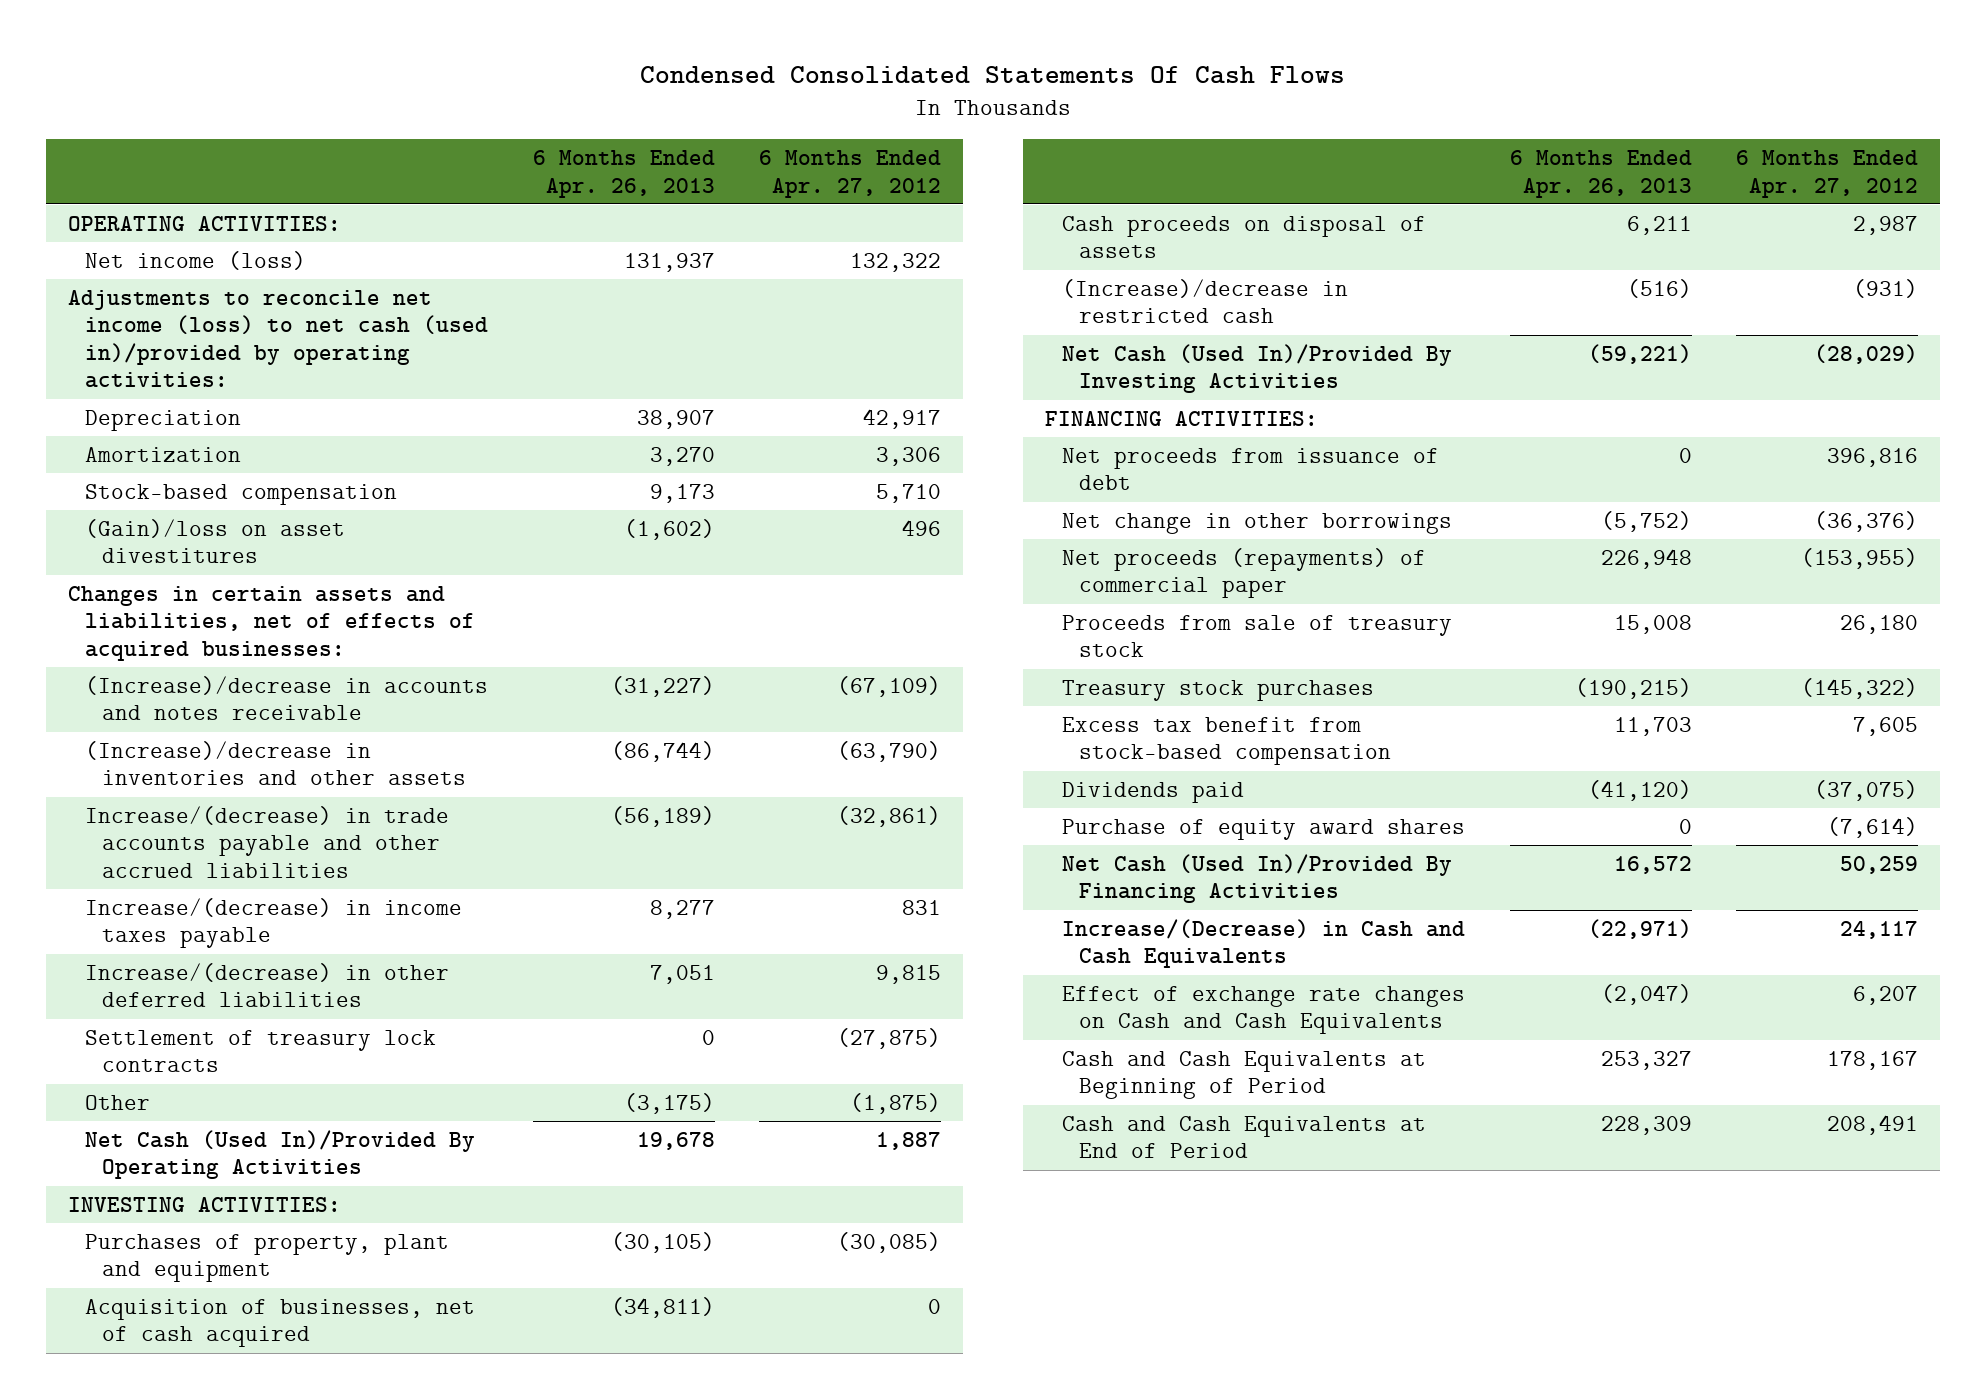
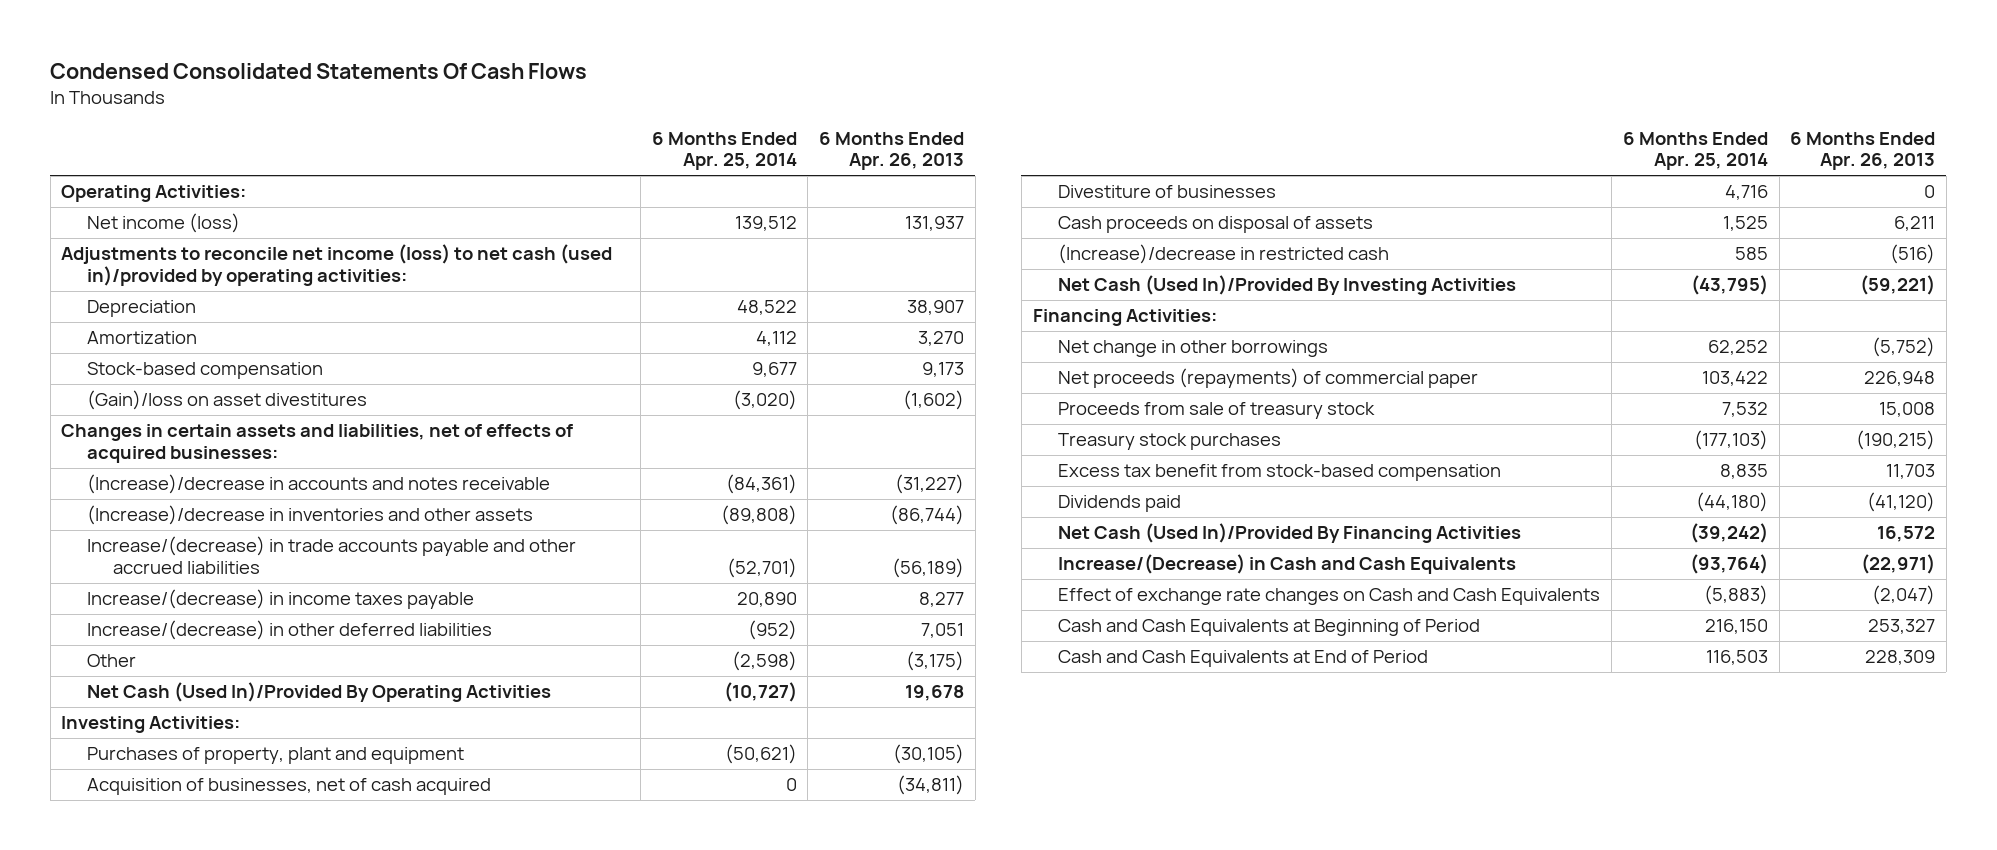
- | 6 Months Ended Apr. 26, 2013 | 6 Months Ended Apr. 27, 2012
+ | 6 Months Ended Apr. 25, 2014 | 6 Months Ended Apr. 26, 2013
- OPERATING ACTIVITIES:
+ Operating Activities:
- Settlement of treasury lock contracts | 0 | (27,875)
- INVESTING ACTIVITIES:
+ Investing Activities:
+ Divestiture of businesses | 4,716 | 0
- FINANCING ACTIVITIES:
- Net proceeds from issuance of debt | 0 | 396,816
+ Financing Activities:
- Purchase of equity award shares | 0 | (7,614)

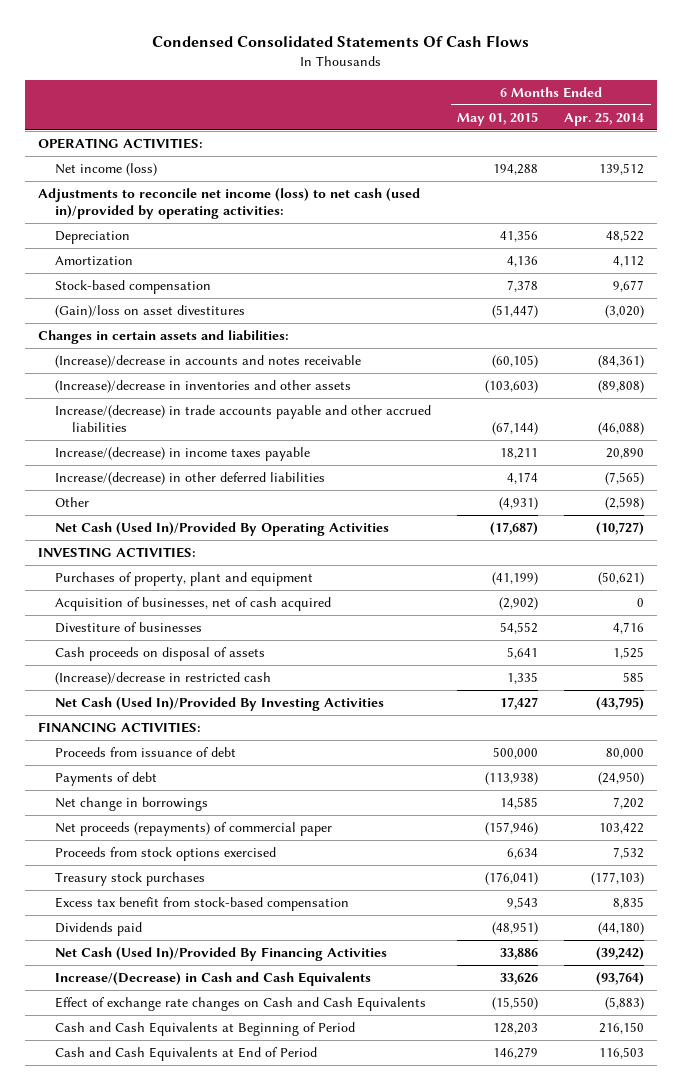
- | 6 Months Ended Apr. 25, 2014 | 6 Months Ended Apr. 26, 2013
+ | 6 Months Ended May 01, 2015 | 6 Months Ended Apr. 25, 2014
- Operating Activities:
+ OPERATING ACTIVITIES:
- Changes in certain assets and liabilities, net of effects of acquired businesses:
+ Changes in certain assets and liabilities:
- Increase/(decrease) in trade accounts payable and other accrued liabilities | (52,701) | (56,189)
+ Increase/(decrease) in trade accounts payable and other accrued liabilities | (67,144) | (46,088)
- Increase/(decrease) in other deferred liabilities | (952) | 7,051
+ Increase/(decrease) in other deferred liabilities | 4,174 | (7,565)
- Investing Activities:
+ INVESTING ACTIVITIES:
- Financing Activities:
- Net change in other borrowings | 62,252 | (5,752)
+ FINANCING ACTIVITIES:
+ Proceeds from issuance of debt | 500,000 | 80,000
+ Payments of debt | (113,938) | (24,950)
+ Net change in borrowings | 14,585 | 7,202
- Proceeds from sale of treasury stock | 7,532 | 15,008
+ Proceeds from stock options exercised | 6,634 | 7,532

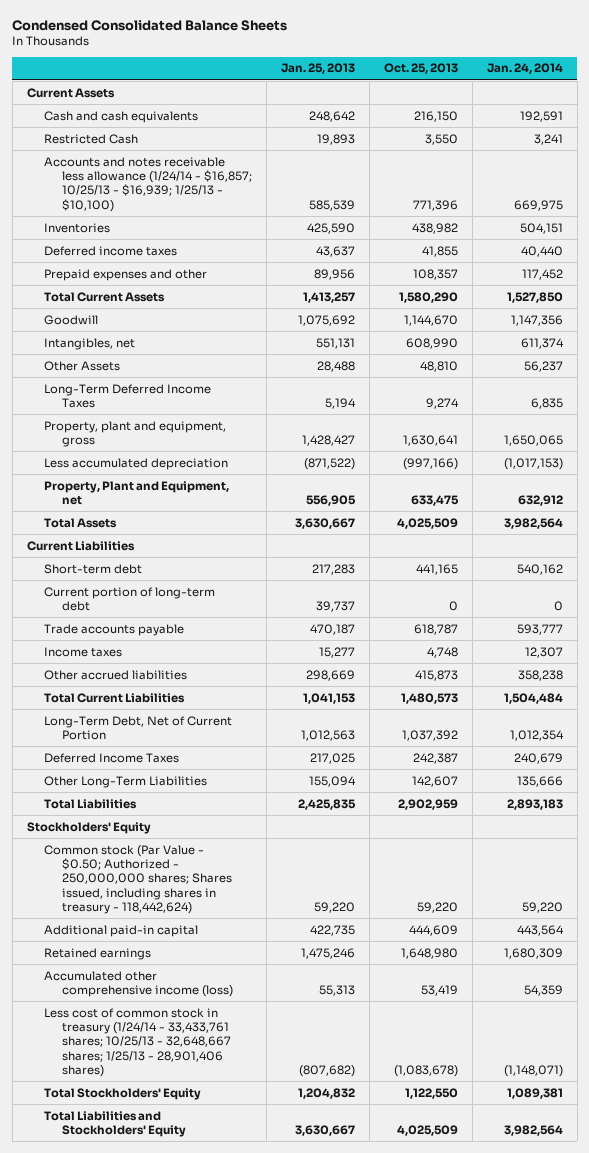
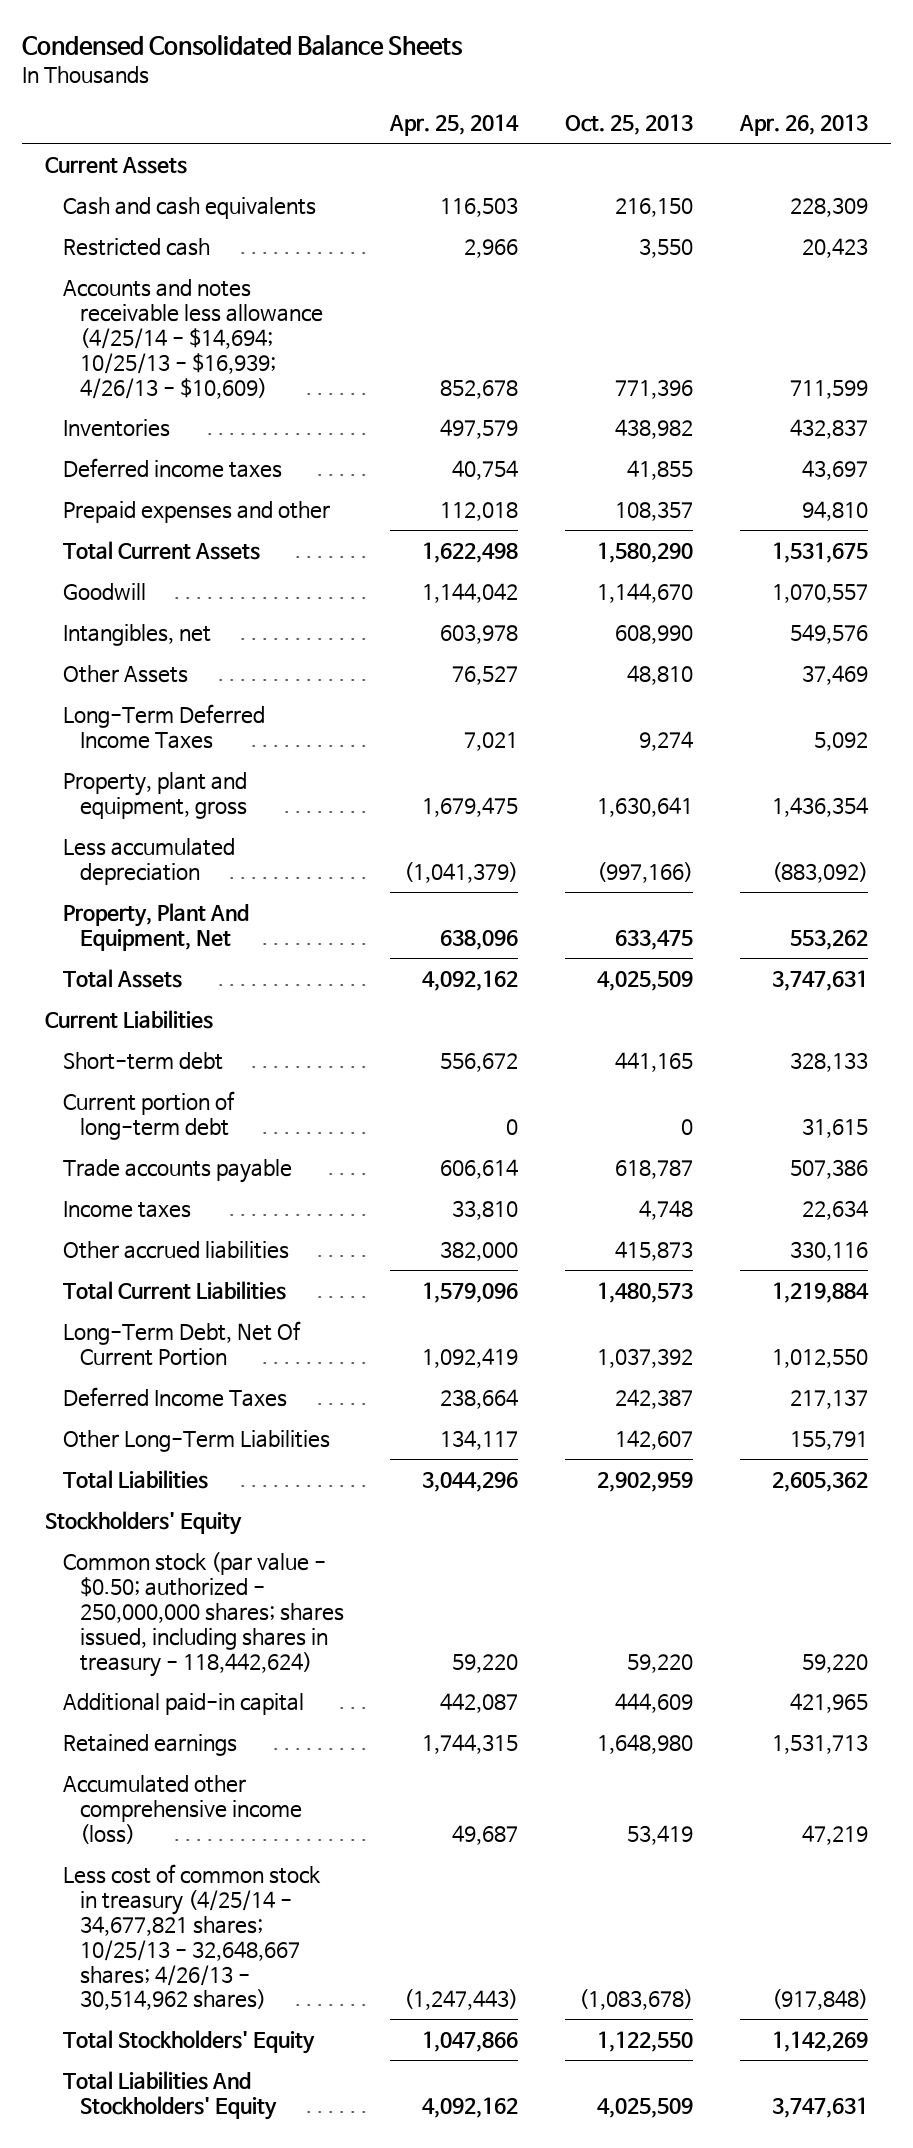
- | Jan. 25, 2013 | Oct. 25, 2013 | Jan. 24, 2014
+ | Apr. 25, 2014 | Oct. 25, 2013 | Apr. 26, 2013
- Restricted Cash | 19,893 | 3,550 | 3,241
- Accounts and notes receivable less allowance (1/24/14 - $16,857; 10/25/13 - $16,939; 1/25/13 - $10,100) | 585,539 | 771,396 | 669,975
+ Restricted cash | 2,966 | 3,550 | 20,423
+ Accounts and notes receivable less allowance (4/25/14 - $14,694; 10/25/13 - $16,939; 4/26/13 - $10,609) | 852,678 | 771,396 | 711,599
- Property, Plant and Equipment, net | 556,905 | 633,475 | 632,912
+ Property, Plant And Equipment, Net | 638,096 | 633,475 | 553,262
- Long-Term Debt, Net of Current Portion | 1,012,563 | 1,037,392 | 1,012,354
+ Long-Term Debt, Net Of Current Portion | 1,092,419 | 1,037,392 | 1,012,550
- Common stock (Par Value - $0.50; Authorized - 250,000,000 shares; Shares issued, including shares in treasury - 118,442,624) | 59,220 | 59,220 | 59,220
+ Common stock (par value - $0.50; authorized - 250,000,000 shares; shares issued, including shares in treasury - 118,442,624) | 59,220 | 59,220 | 59,220
- Less cost of common stock in treasury (1/24/14 - 33,433,761 shares; 10/25/13 - 32,648,667 shares; 1/25/13 - 28,901,406 shares) | (807,682) | (1,083,678) | (1,148,071)
+ Less cost of common stock in treasury (4/25/14 - 34,677,821 shares; 10/25/13 - 32,648,667 shares; 4/26/13 - 30,514,962 shares) | (1,247,443) | (1,083,678) | (917,848)
- Total Liabilities and Stockholders' Equity | 3,630,667 | 4,025,509 | 3,982,564
+ Total Liabilities And Stockholders' Equity | 4,092,162 | 4,025,509 | 3,747,631

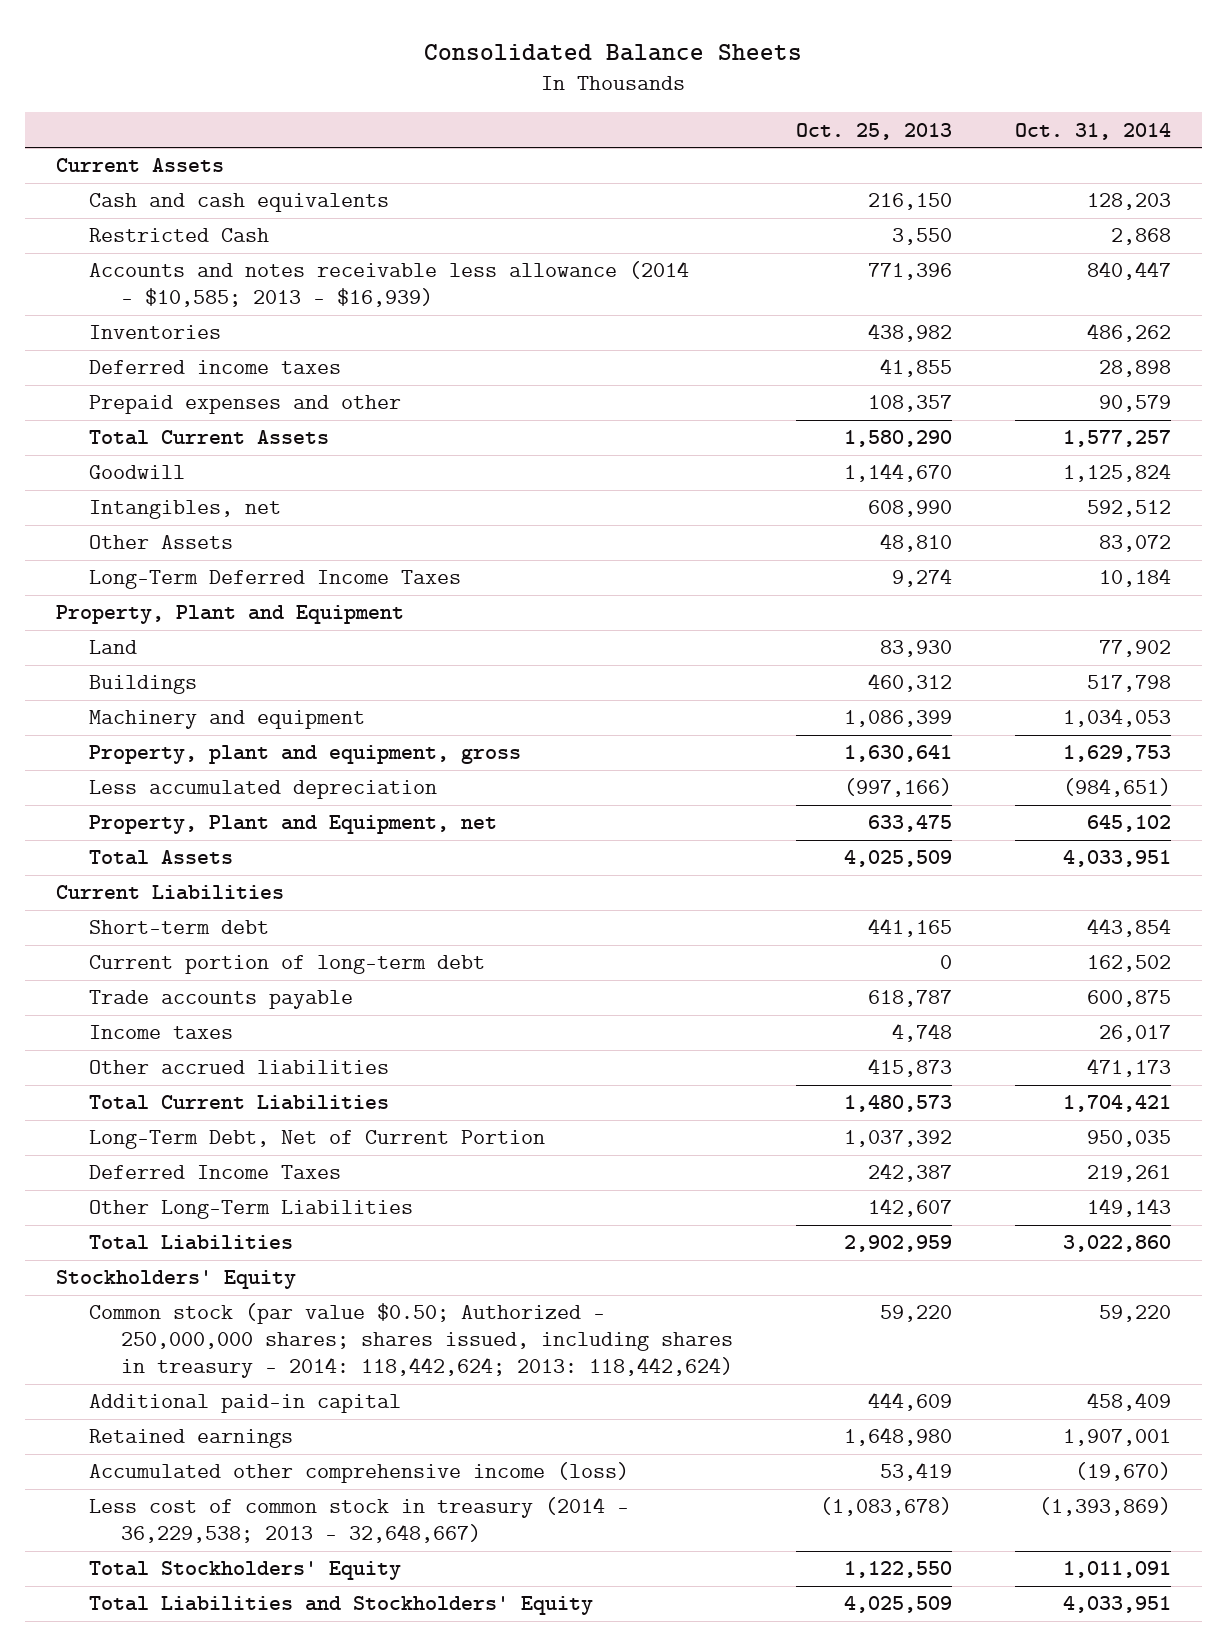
- Condensed Consolidated Balance Sheets
+ Consolidated Balance Sheets
- | Apr. 25, 2014 | Oct. 25, 2013 | Apr. 26, 2013
+ | Oct. 25, 2013 | Oct. 31, 2014
- Restricted cash | 2,966 | 3,550 | 20,423
- Accounts and notes receivable less allowance (4/25/14 - $14,694; 10/25/13 - $16,939; 4/26/13 - $10,609) | 852,678 | 771,396 | 711,599
+ Restricted Cash | 3,550 | 2,868
+ Accounts and notes receivable less allowance (2014 - $10,585; 2013 - $16,939) | 771,396 | 840,447
+ Property, Plant and Equipment
+ Land | 83,930 | 77,902
+ Buildings | 460,312 | 517,798
+ Machinery and equipment | 1,086,399 | 1,034,053
- Property, Plant And Equipment, Net | 638,096 | 633,475 | 553,262
+ Property, Plant and Equipment, net | 633,475 | 645,102
- Long-Term Debt, Net Of Current Portion | 1,092,419 | 1,037,392 | 1,012,550
+ Long-Term Debt, Net of Current Portion | 1,037,392 | 950,035
- Common stock (par value - $0.50; authorized - 250,000,000 shares; shares issued, including shares in treasury - 118,442,624) | 59,220 | 59,220 | 59,220
+ Common stock (par value $0.50; Authorized - 250,000,000 shares; shares issued, including shares in treasury - 2014: 118,442,624; 2013: 118,442,624) | 59,220 | 59,220
- Less cost of common stock in treasury (4/25/14 - 34,677,821 shares; 10/25/13 - 32,648,667 shares; 4/26/13 - 30,514,962 shares) | (1,247,443) | (1,083,678) | (917,848)
+ Less cost of common stock in treasury (2014 - 36,229,538; 2013 - 32,648,667) | (1,083,678) | (1,393,869)
- Total Liabilities And Stockholders' Equity | 4,092,162 | 4,025,509 | 3,747,631
+ Total Liabilities and Stockholders' Equity | 4,025,509 | 4,033,951

